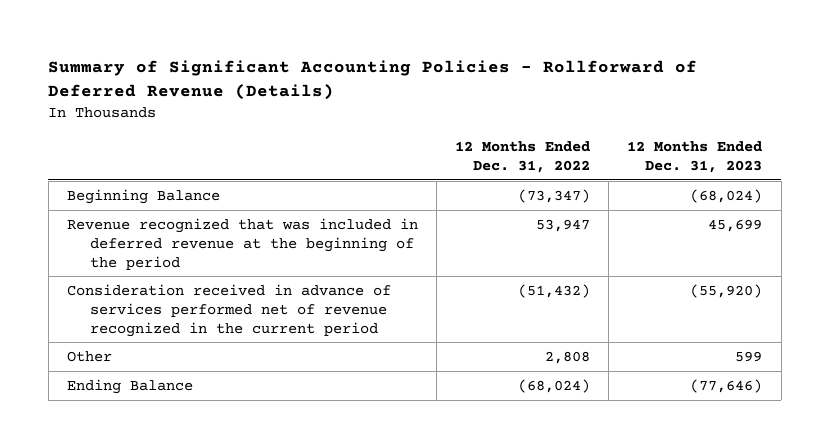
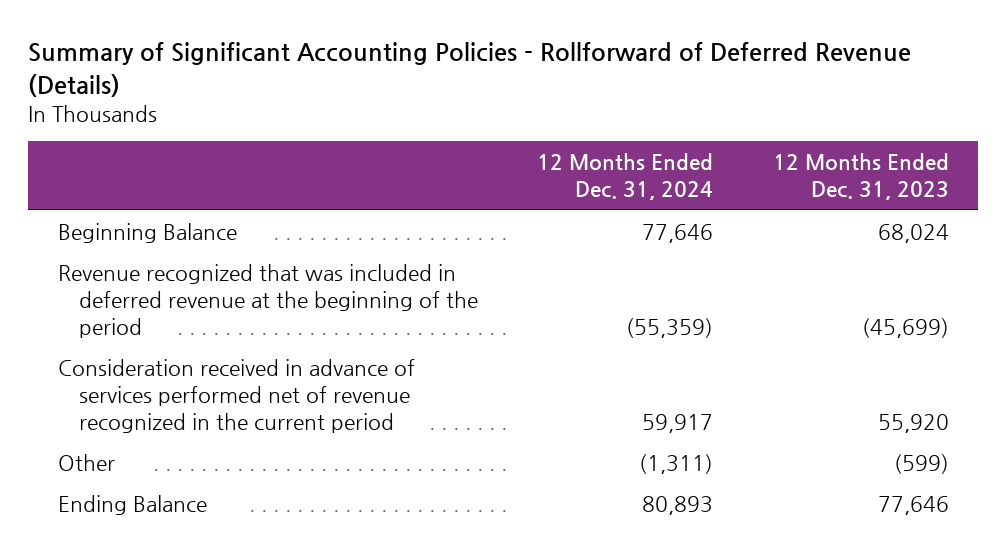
- | 12 Months Ended Dec. 31, 2022 | 12 Months Ended Dec. 31, 2023
+ | 12 Months Ended Dec. 31, 2024 | 12 Months Ended Dec. 31, 2023
- Beginning Balance | (73,347) | (68,024)
- Revenue recognized that was included in deferred revenue at the beginning of the period | 53,947 | 45,699
- Consideration received in advance of services performed net of revenue recognized in the current period | (51,432) | (55,920)
- Other | 2,808 | 599
- Ending Balance | (68,024) | (77,646)
+ Beginning Balance | 77,646 | 68,024
+ Revenue recognized that was included in deferred revenue at the beginning of the period | (55,359) | (45,699)
+ Consideration received in advance of services performed net of revenue recognized in the current period | 59,917 | 55,920
+ Other | (1,311) | (599)
+ Ending Balance | 80,893 | 77,646

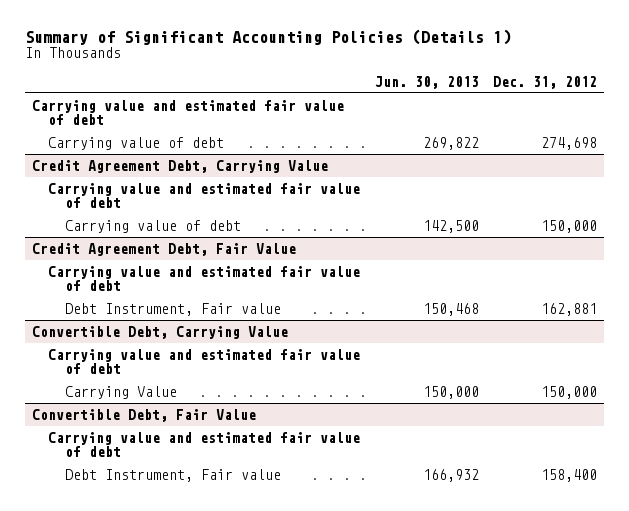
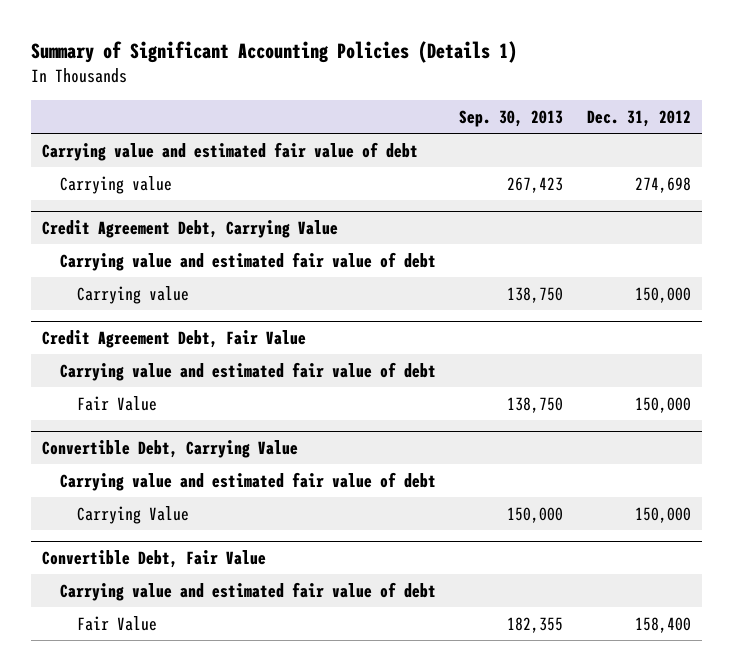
- | Jun. 30, 2013 | Dec. 31, 2012
+ | Sep. 30, 2013 | Dec. 31, 2012
- Carrying value of debt | 269,822 | 274,698
+ Carrying value | 267,423 | 274,698
@ Credit Agreement Debt, Carrying Value
- Carrying value of debt | 142,500 | 150,000
+ Carrying value | 138,750 | 150,000
@ Credit Agreement Debt, Fair Value
- Debt Instrument, Fair value | 150,468 | 162,881
+ Fair Value | 138,750 | 150,000
@ Convertible Debt, Fair Value
- Debt Instrument, Fair value | 166,932 | 158,400
+ Fair Value | 182,355 | 158,400

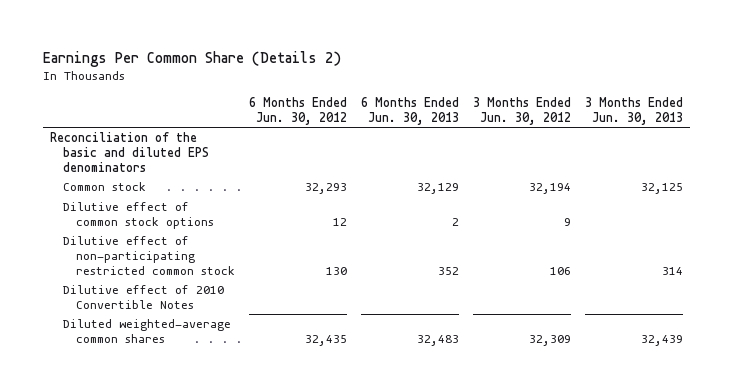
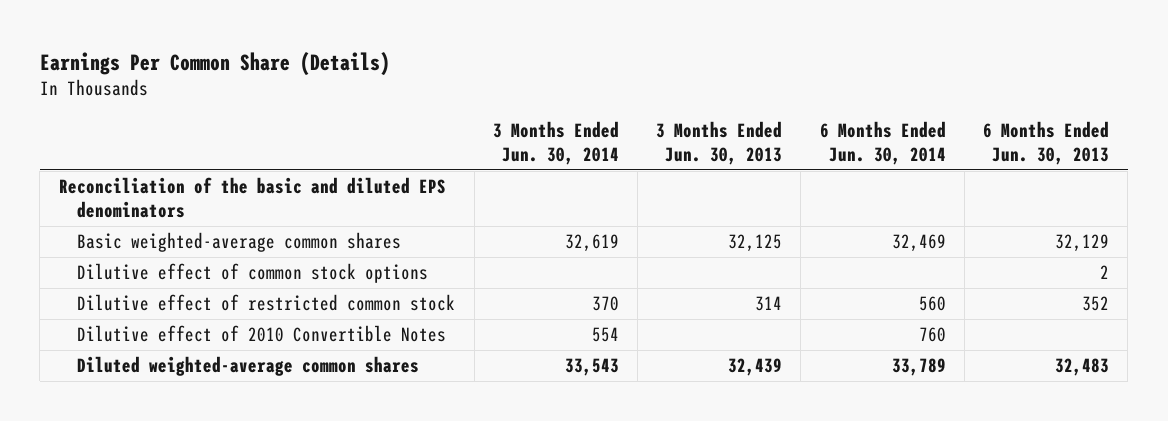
- Earnings Per Common Share (Details 2)
+ Earnings Per Common Share (Details)
- | 6 Months Ended Jun. 30, 2012 | 6 Months Ended Jun. 30, 2013 | 3 Months Ended Jun. 30, 2012 | 3 Months Ended Jun. 30, 2013
+ | 3 Months Ended Jun. 30, 2014 | 3 Months Ended Jun. 30, 2013 | 6 Months Ended Jun. 30, 2014 | 6 Months Ended Jun. 30, 2013
- Common stock | 32,293 | 32,129 | 32,194 | 32,125
+ Basic weighted-average common shares | 32,619 | 32,125 | 32,469 | 32,129
- Dilutive effect of non-participating restricted common stock | 130 | 352 | 106 | 314
+ Dilutive effect of restricted common stock | 370 | 314 | 560 | 352

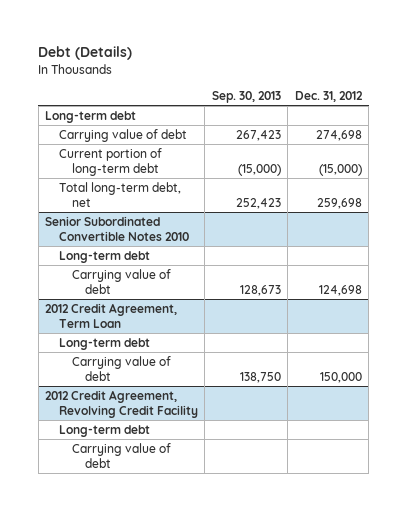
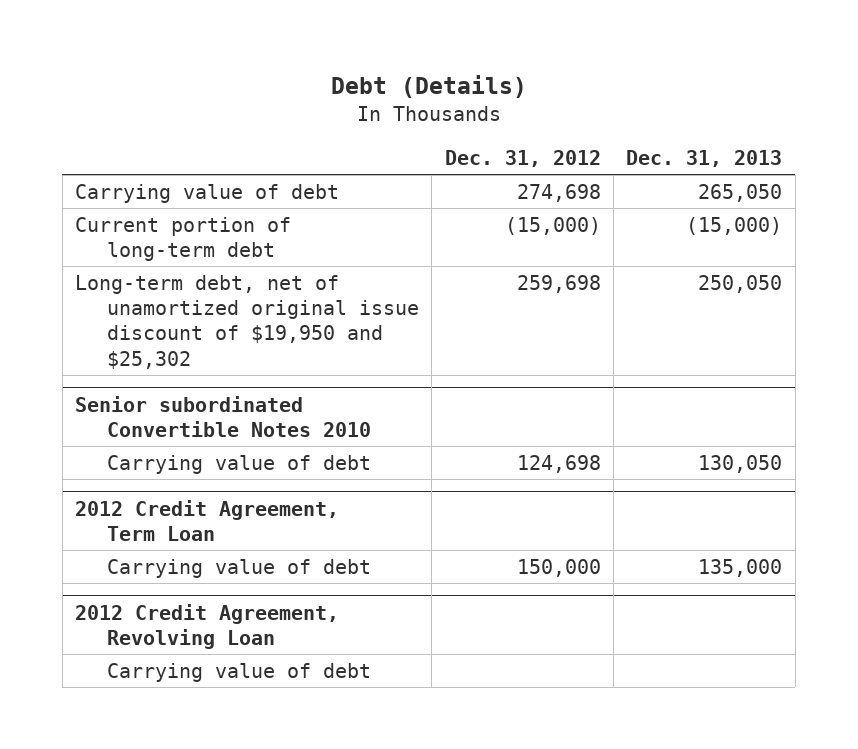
- | Sep. 30, 2013 | Dec. 31, 2012
+ | Dec. 31, 2012 | Dec. 31, 2013
- Long-term debt
- Total long-term debt, net | 252,423 | 259,698
- Senior Subordinated Convertible Notes 2010
- Long-term debt
+ Long-term debt, net of unamortized original issue discount of $19,950 and $25,302 | 259,698 | 250,050
+ Senior subordinated Convertible Notes 2010
@ 2012 Credit Agreement, Term Loan
- Long-term debt
- 2012 Credit Agreement, Revolving Credit Facility
- Long-term debt
+ 2012 Credit Agreement, Revolving Loan

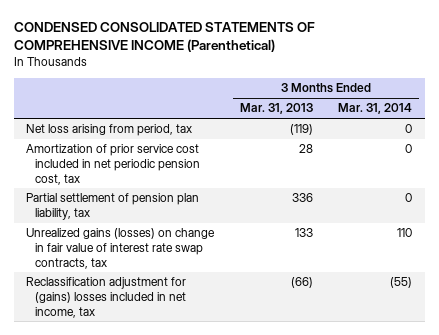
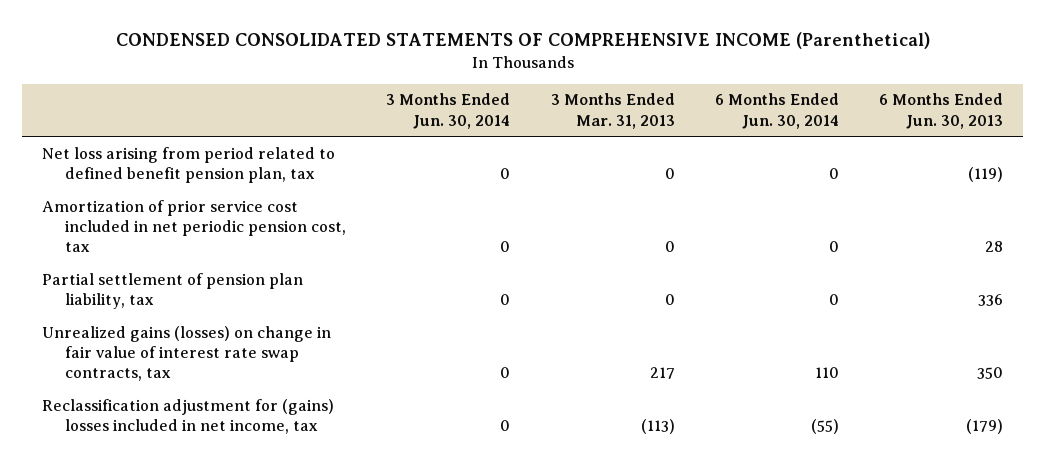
- | 3 Months Ended Mar. 31, 2013 | 3 Months Ended Mar. 31, 2014
+ | 3 Months Ended Jun. 30, 2014 | 3 Months Ended Mar. 31, 2013 | 6 Months Ended Jun. 30, 2014 | 6 Months Ended Jun. 30, 2013
- Net loss arising from period, tax | (119) | 0
- Amortization of prior service cost included in net periodic pension cost, tax | 28 | 0
- Partial settlement of pension plan liability, tax | 336 | 0
- Unrealized gains (losses) on change in fair value of interest rate swap contracts, tax | 133 | 110
- Reclassification adjustment for (gains) losses included in net income, tax | (66) | (55)
+ Net loss arising from period related to defined benefit pension plan, tax | 0 | 0 | 0 | (119)
+ Amortization of prior service cost included in net periodic pension cost, tax | 0 | 0 | 0 | 28
+ Partial settlement of pension plan liability, tax | 0 | 0 | 0 | 336
+ Unrealized gains (losses) on change in fair value of interest rate swap contracts, tax | 0 | 217 | 110 | 350
+ Reclassification adjustment for (gains) losses included in net income, tax | 0 | (113) | (55) | (179)

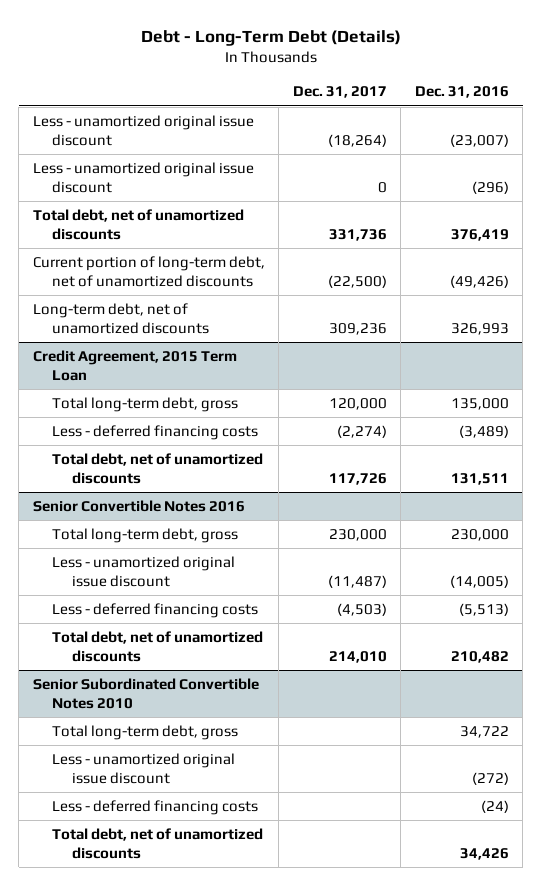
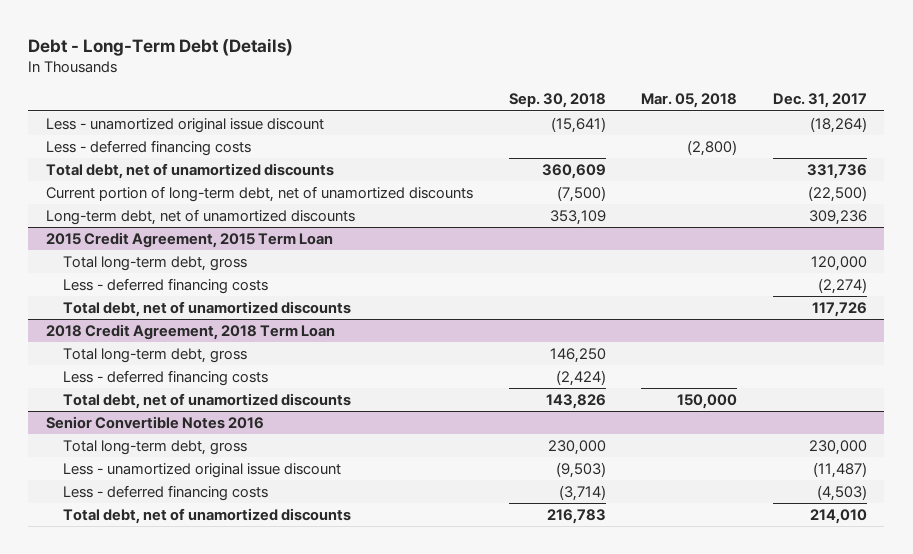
- | Dec. 31, 2017 | Dec. 31, 2016
+ | Sep. 30, 2018 | Mar. 05, 2018 | Dec. 31, 2017
- Less - unamortized original issue discount | 0 | (296)
+ Less - deferred financing costs | | (2,800) |
- Credit Agreement, 2015 Term Loan
+ 2015 Credit Agreement, 2015 Term Loan
+ 2018 Credit Agreement, 2018 Term Loan
+ Total long-term debt, gross | 146,250 | |
+ Less - deferred financing costs | (2,424) | |
+ Total debt, net of unamortized discounts | 143,826 | 150,000 |
- Senior Subordinated Convertible Notes 2010
- Total long-term debt, gross | | 34,722
- Less - unamortized original issue discount | | (272)
- Less - deferred financing costs | | (24)
- Total debt, net of unamortized discounts | | 34,426

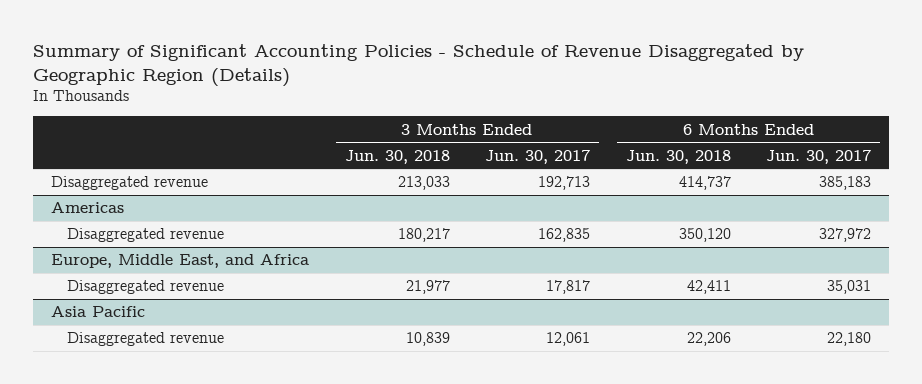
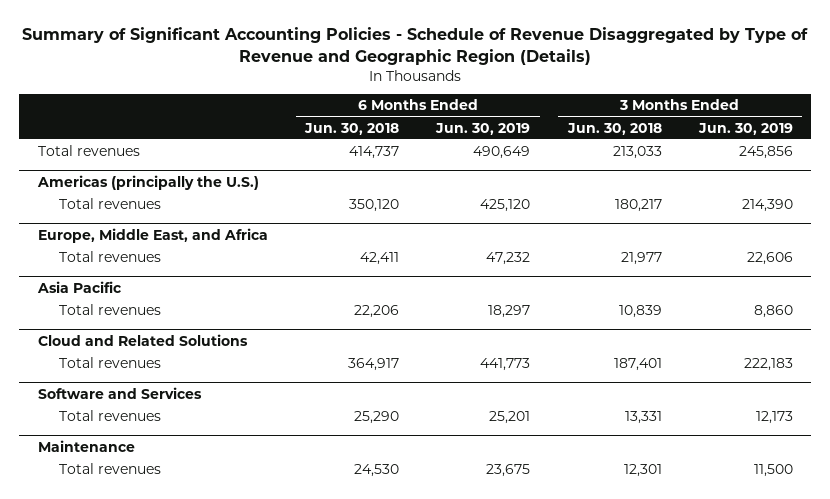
- Summary of Significant Accounting Policies - Schedule of Revenue Disaggregated by Geographic Region (Details)
+ Summary of Significant Accounting Policies - Schedule of Revenue Disaggregated by Type of Revenue and Geographic Region (Details)
- | 3 Months Ended Jun. 30, 2018 | 3 Months Ended Jun. 30, 2017 | 6 Months Ended Jun. 30, 2018 | 6 Months Ended Jun. 30, 2017
+ | 6 Months Ended Jun. 30, 2018 | 6 Months Ended Jun. 30, 2019 | 3 Months Ended Jun. 30, 2018 | 3 Months Ended Jun. 30, 2019
- Disaggregated revenue | 213,033 | 192,713 | 414,737 | 385,183
- Americas
- Disaggregated revenue | 180,217 | 162,835 | 350,120 | 327,972
+ Total revenues | 414,737 | 490,649 | 213,033 | 245,856
+ Americas (principally the U.S.)
+ Total revenues | 350,120 | 425,120 | 180,217 | 214,390
@ Europe, Middle East, and Africa
- Disaggregated revenue | 21,977 | 17,817 | 42,411 | 35,031
+ Total revenues | 42,411 | 47,232 | 21,977 | 22,606
@ Asia Pacific
- Disaggregated revenue | 10,839 | 12,061 | 22,206 | 22,180
+ Total revenues | 22,206 | 18,297 | 10,839 | 8,860
+ Cloud and Related Solutions
+ Total revenues | 364,917 | 441,773 | 187,401 | 222,183
+ Software and Services
+ Total revenues | 25,290 | 25,201 | 13,331 | 12,173
+ Maintenance
+ Total revenues | 24,530 | 23,675 | 12,301 | 11,500

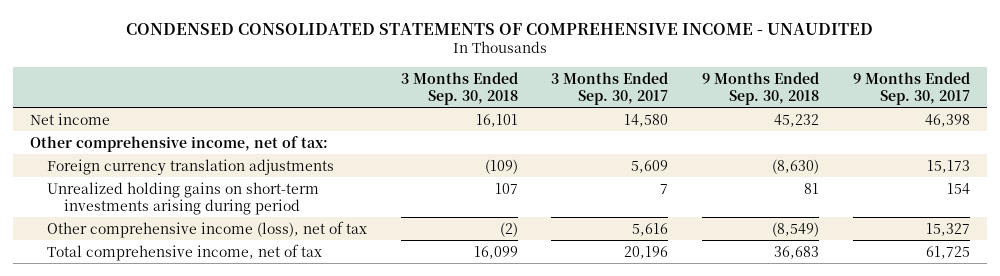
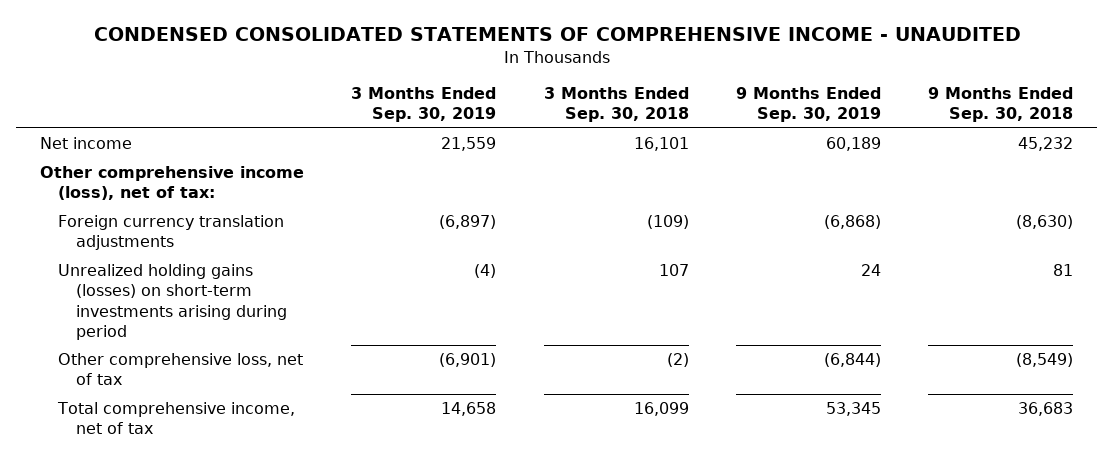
- | 3 Months Ended Sep. 30, 2018 | 3 Months Ended Sep. 30, 2017 | 9 Months Ended Sep. 30, 2018 | 9 Months Ended Sep. 30, 2017
+ | 3 Months Ended Sep. 30, 2019 | 3 Months Ended Sep. 30, 2018 | 9 Months Ended Sep. 30, 2019 | 9 Months Ended Sep. 30, 2018
- Other comprehensive income, net of tax:
+ Other comprehensive income (loss), net of tax:
- Unrealized holding gains on short-term investments arising during period | 107 | 7 | 81 | 154
- Other comprehensive income (loss), net of tax | (2) | 5,616 | (8,549) | 15,327
+ Unrealized holding gains (losses) on short-term investments arising during period | (4) | 107 | 24 | 81
+ Other comprehensive loss, net of tax | (6,901) | (2) | (6,844) | (8,549)

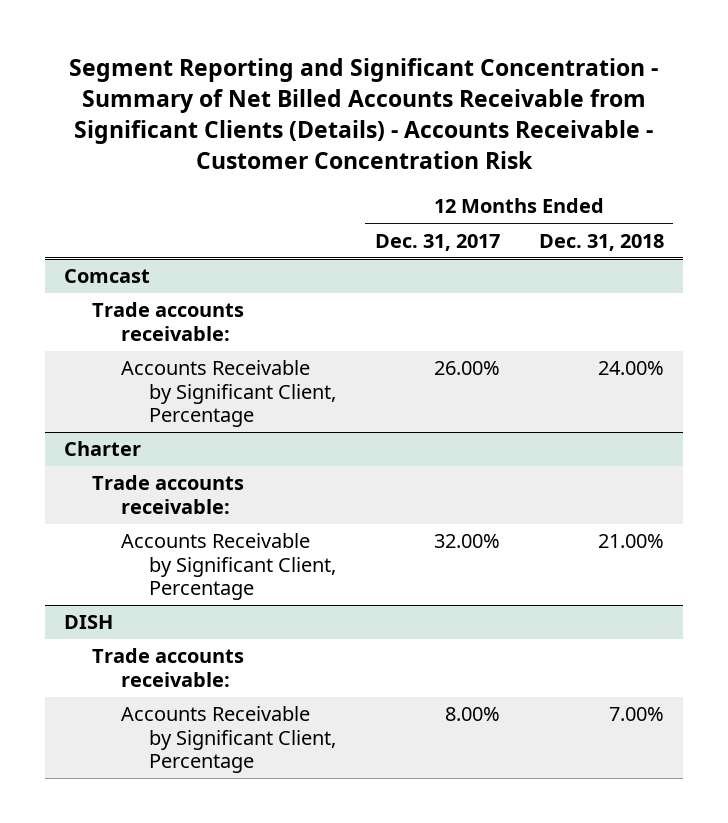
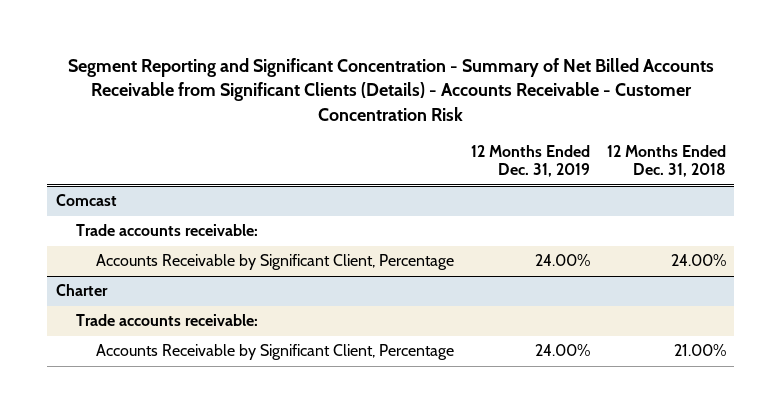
- | 12 Months Ended Dec. 31, 2017 | 12 Months Ended Dec. 31, 2018
+ | 12 Months Ended Dec. 31, 2019 | 12 Months Ended Dec. 31, 2018
- DISH
- Trade accounts receivable:
- Accounts Receivable by Significant Client, Percentage | 8.00% | 7.00%

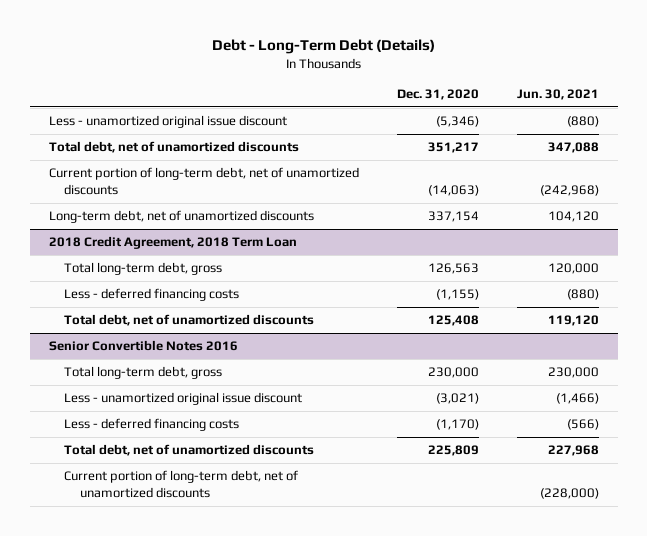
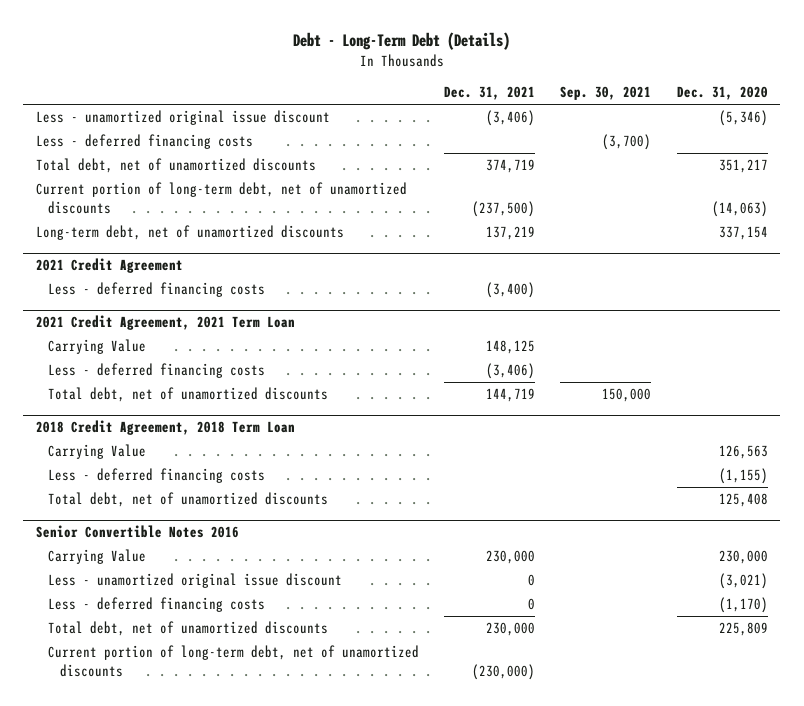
- | Dec. 31, 2020 | Jun. 30, 2021
+ | Dec. 31, 2021 | Sep. 30, 2021 | Dec. 31, 2020
+ Less - deferred financing costs | | (3,700) |
+ 2021 Credit Agreement
+ Less - deferred financing costs | (3,400) | |
+ 2021 Credit Agreement, 2021 Term Loan
+ Carrying Value | 148,125 | |
+ Less - deferred financing costs | (3,406) | |
+ Total debt, net of unamortized discounts | 144,719 | 150,000 |
@ 2018 Credit Agreement, 2018 Term Loan
- Total long-term debt, gross | 126,563 | 120,000
+ Carrying Value | | | 126,563
@ Senior Convertible Notes 2016
- Total long-term debt, gross | 230,000 | 230,000
+ Carrying Value | 230,000 | | 230,000

